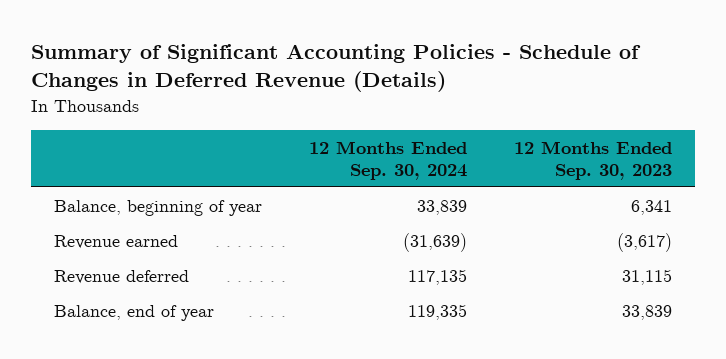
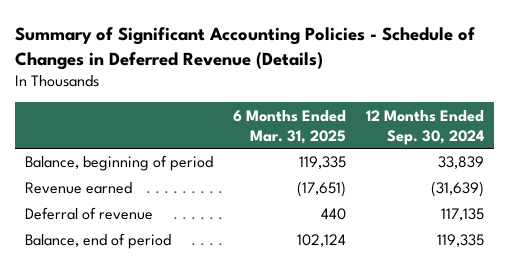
- | 12 Months Ended Sep. 30, 2024 | 12 Months Ended Sep. 30, 2023
+ | 6 Months Ended Mar. 31, 2025 | 12 Months Ended Sep. 30, 2024
- Balance, beginning of year | 33,839 | 6,341
+ Balance, beginning of period | 119,335 | 33,839
- Revenue deferred | 117,135 | 31,115
- Balance, end of year | 119,335 | 33,839
+ Deferral of revenue | 440 | 117,135
+ Balance, end of period | 102,124 | 119,335

